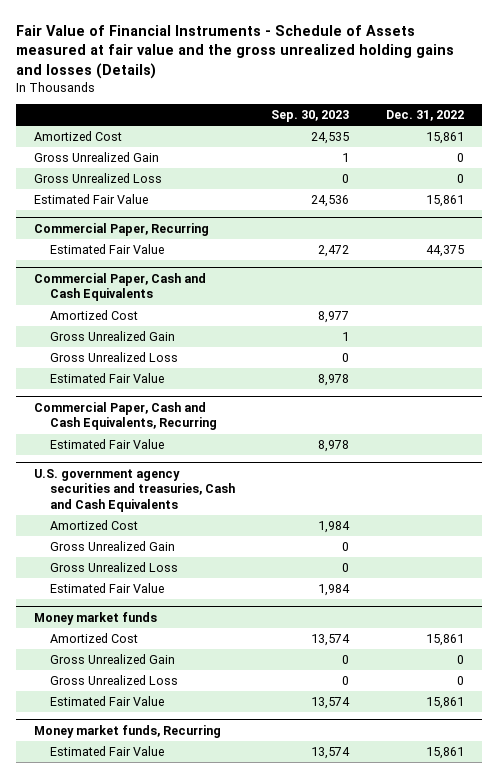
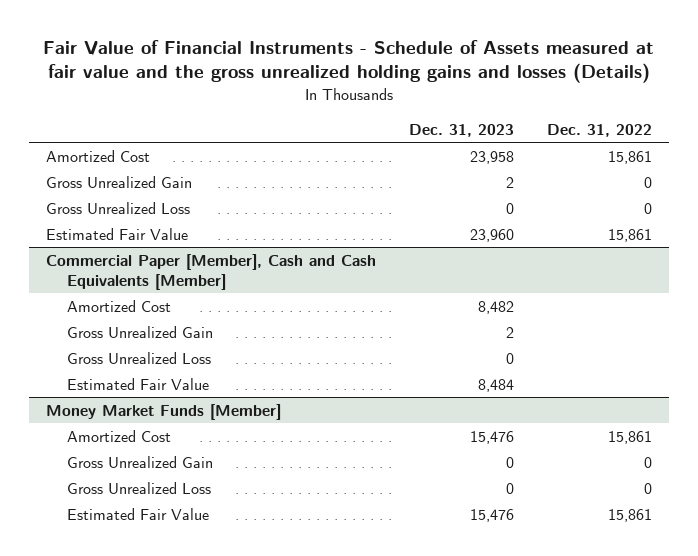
- | Sep. 30, 2023 | Dec. 31, 2022
+ | Dec. 31, 2023 | Dec. 31, 2022
- Commercial Paper, Recurring
- Estimated Fair Value | 2,472 | 44,375
- Commercial Paper, Cash and Cash Equivalents
+ Commercial Paper [Member], Cash and Cash Equivalents [Member]
- Commercial Paper, Cash and Cash Equivalents, Recurring
- Estimated Fair Value | 8,978 |
- U.S. government agency securities and treasuries, Cash and Cash Equivalents
- Amortized Cost | 1,984 |
- Gross Unrealized Gain | 0 |
- Gross Unrealized Loss | 0 |
- Estimated Fair Value | 1,984 |
- Money market funds
+ Money Market Funds [Member]
- Money market funds, Recurring
- Estimated Fair Value | 13,574 | 15,861

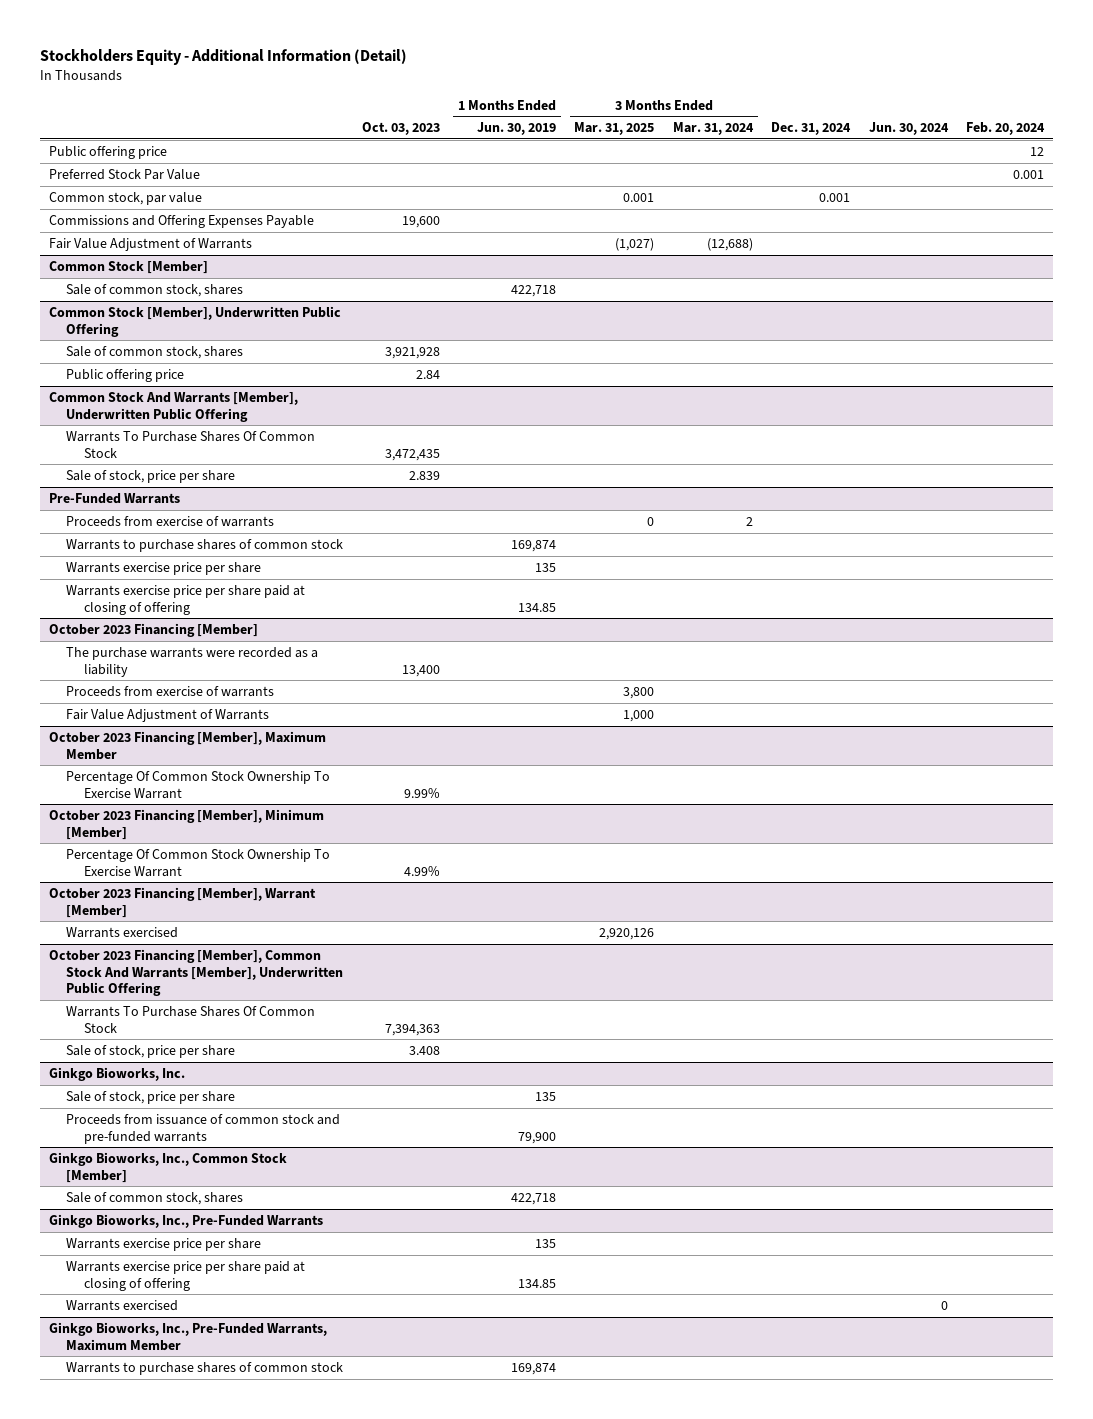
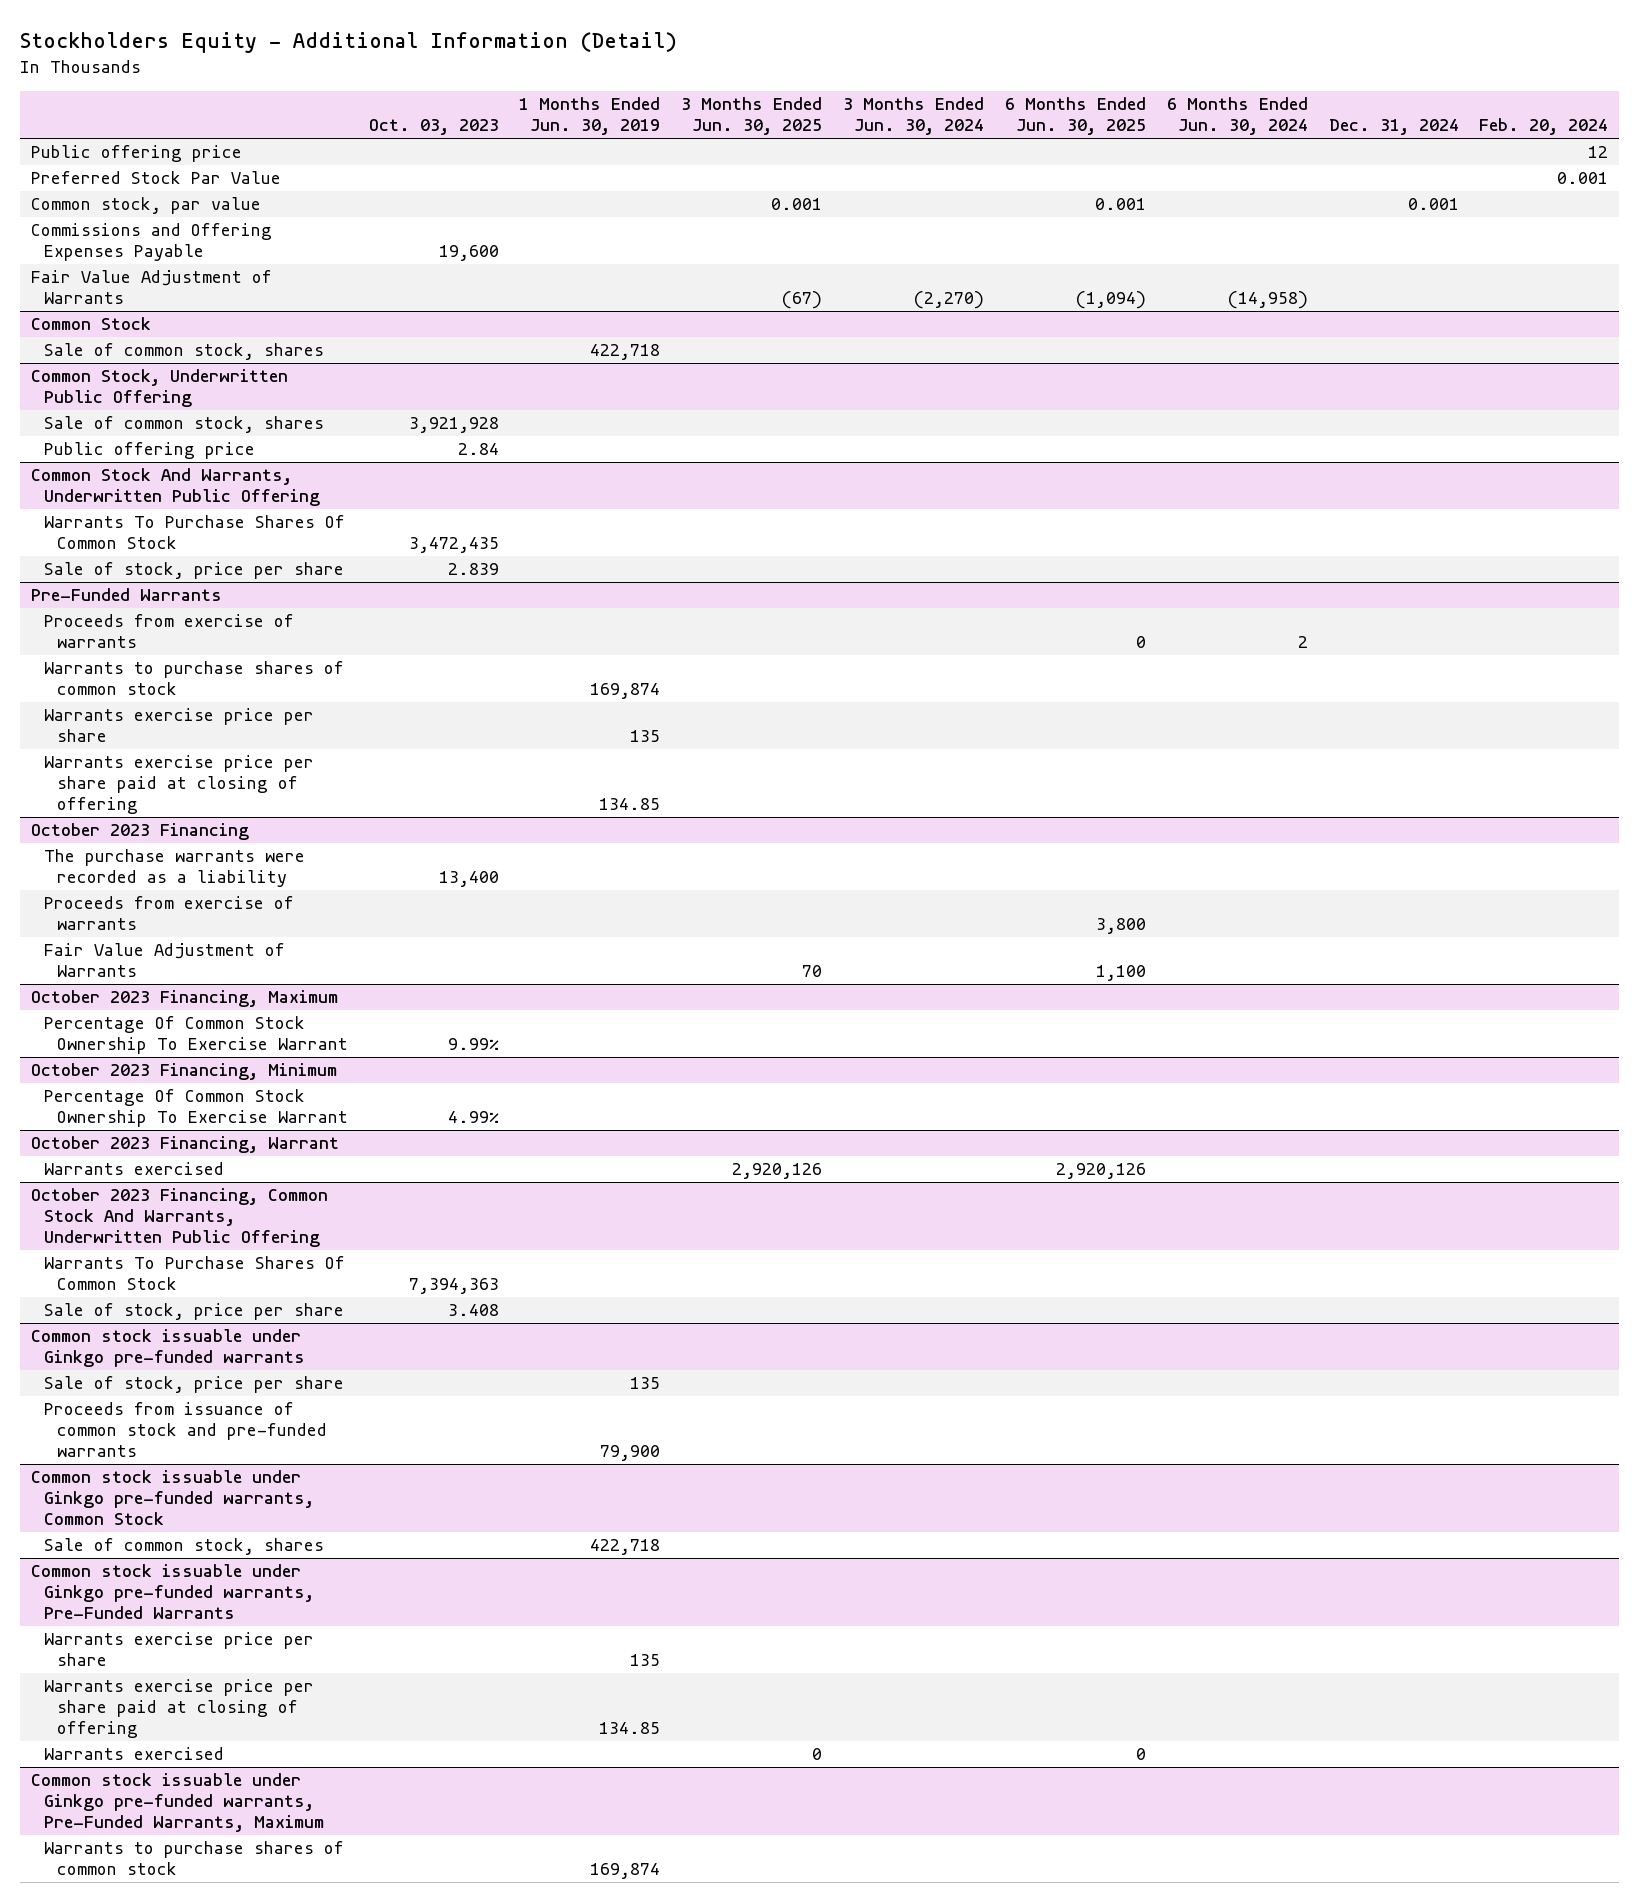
- | Oct. 03, 2023 | 1 Months Ended Jun. 30, 2019 | 3 Months Ended Mar. 31, 2025 | 3 Months Ended Mar. 31, 2024 | Dec. 31, 2024 | Jun. 30, 2024 | Feb. 20, 2024
+ | Oct. 03, 2023 | 1 Months Ended Jun. 30, 2019 | 3 Months Ended Jun. 30, 2025 | 3 Months Ended Jun. 30, 2024 | 6 Months Ended Jun. 30, 2025 | 6 Months Ended Jun. 30, 2024 | Dec. 31, 2024 | Feb. 20, 2024
- Common Stock [Member]
+ Common Stock
- Common Stock [Member], Underwritten Public Offering
+ Common Stock, Underwritten Public Offering
- Common Stock And Warrants [Member], Underwritten Public Offering
+ Common Stock And Warrants, Underwritten Public Offering
- October 2023 Financing [Member]
+ October 2023 Financing
- October 2023 Financing [Member], Maximum Member
+ October 2023 Financing, Maximum
- October 2023 Financing [Member], Minimum [Member]
+ October 2023 Financing, Minimum
- October 2023 Financing [Member], Warrant [Member]
+ October 2023 Financing, Warrant
- October 2023 Financing [Member], Common Stock And Warrants [Member], Underwritten Public Offering
+ October 2023 Financing, Common Stock And Warrants, Underwritten Public Offering
- Ginkgo Bioworks, Inc.
+ Common stock issuable under Ginkgo pre-funded warrants
- Ginkgo Bioworks, Inc., Common Stock [Member]
+ Common stock issuable under Ginkgo pre-funded warrants, Common Stock
- Ginkgo Bioworks, Inc., Pre-Funded Warrants
+ Common stock issuable under Ginkgo pre-funded warrants, Pre-Funded Warrants
- Ginkgo Bioworks, Inc., Pre-Funded Warrants, Maximum Member
+ Common stock issuable under Ginkgo pre-funded warrants, Pre-Funded Warrants, Maximum

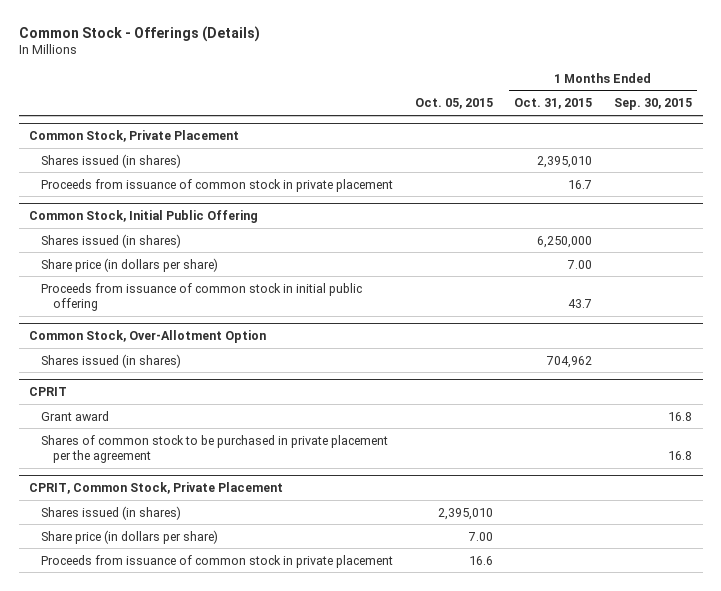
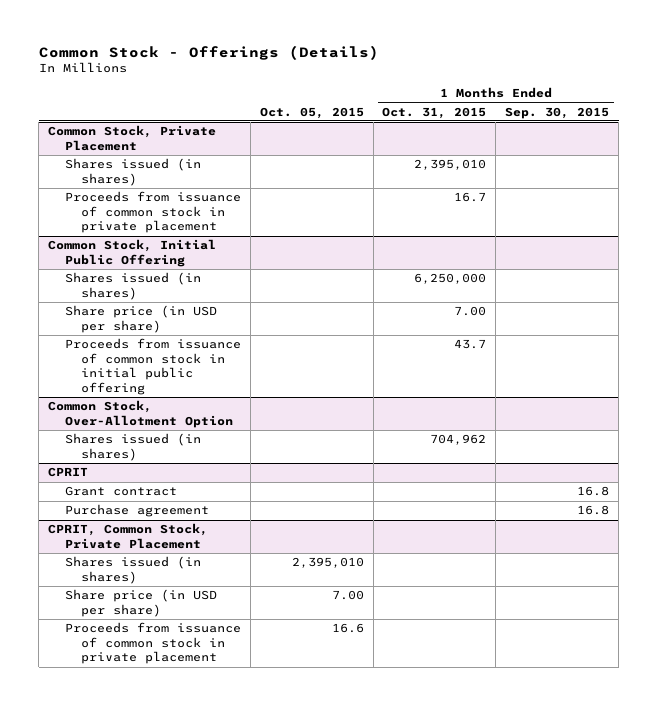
@ Common Stock, Initial Public Offering
- Share price (in dollars per share) | | 7.00 |
+ Share price (in USD per share) | | 7.00 |
@ CPRIT
- Grant award | | | 16.8
- Shares of common stock to be purchased in private placement per the agreement | | | 16.8
+ Grant contract | | | 16.8
+ Purchase agreement | | | 16.8
@ CPRIT, Common Stock, Private Placement
- Share price (in dollars per share) | 7.00 | |
+ Share price (in USD per share) | 7.00 | |

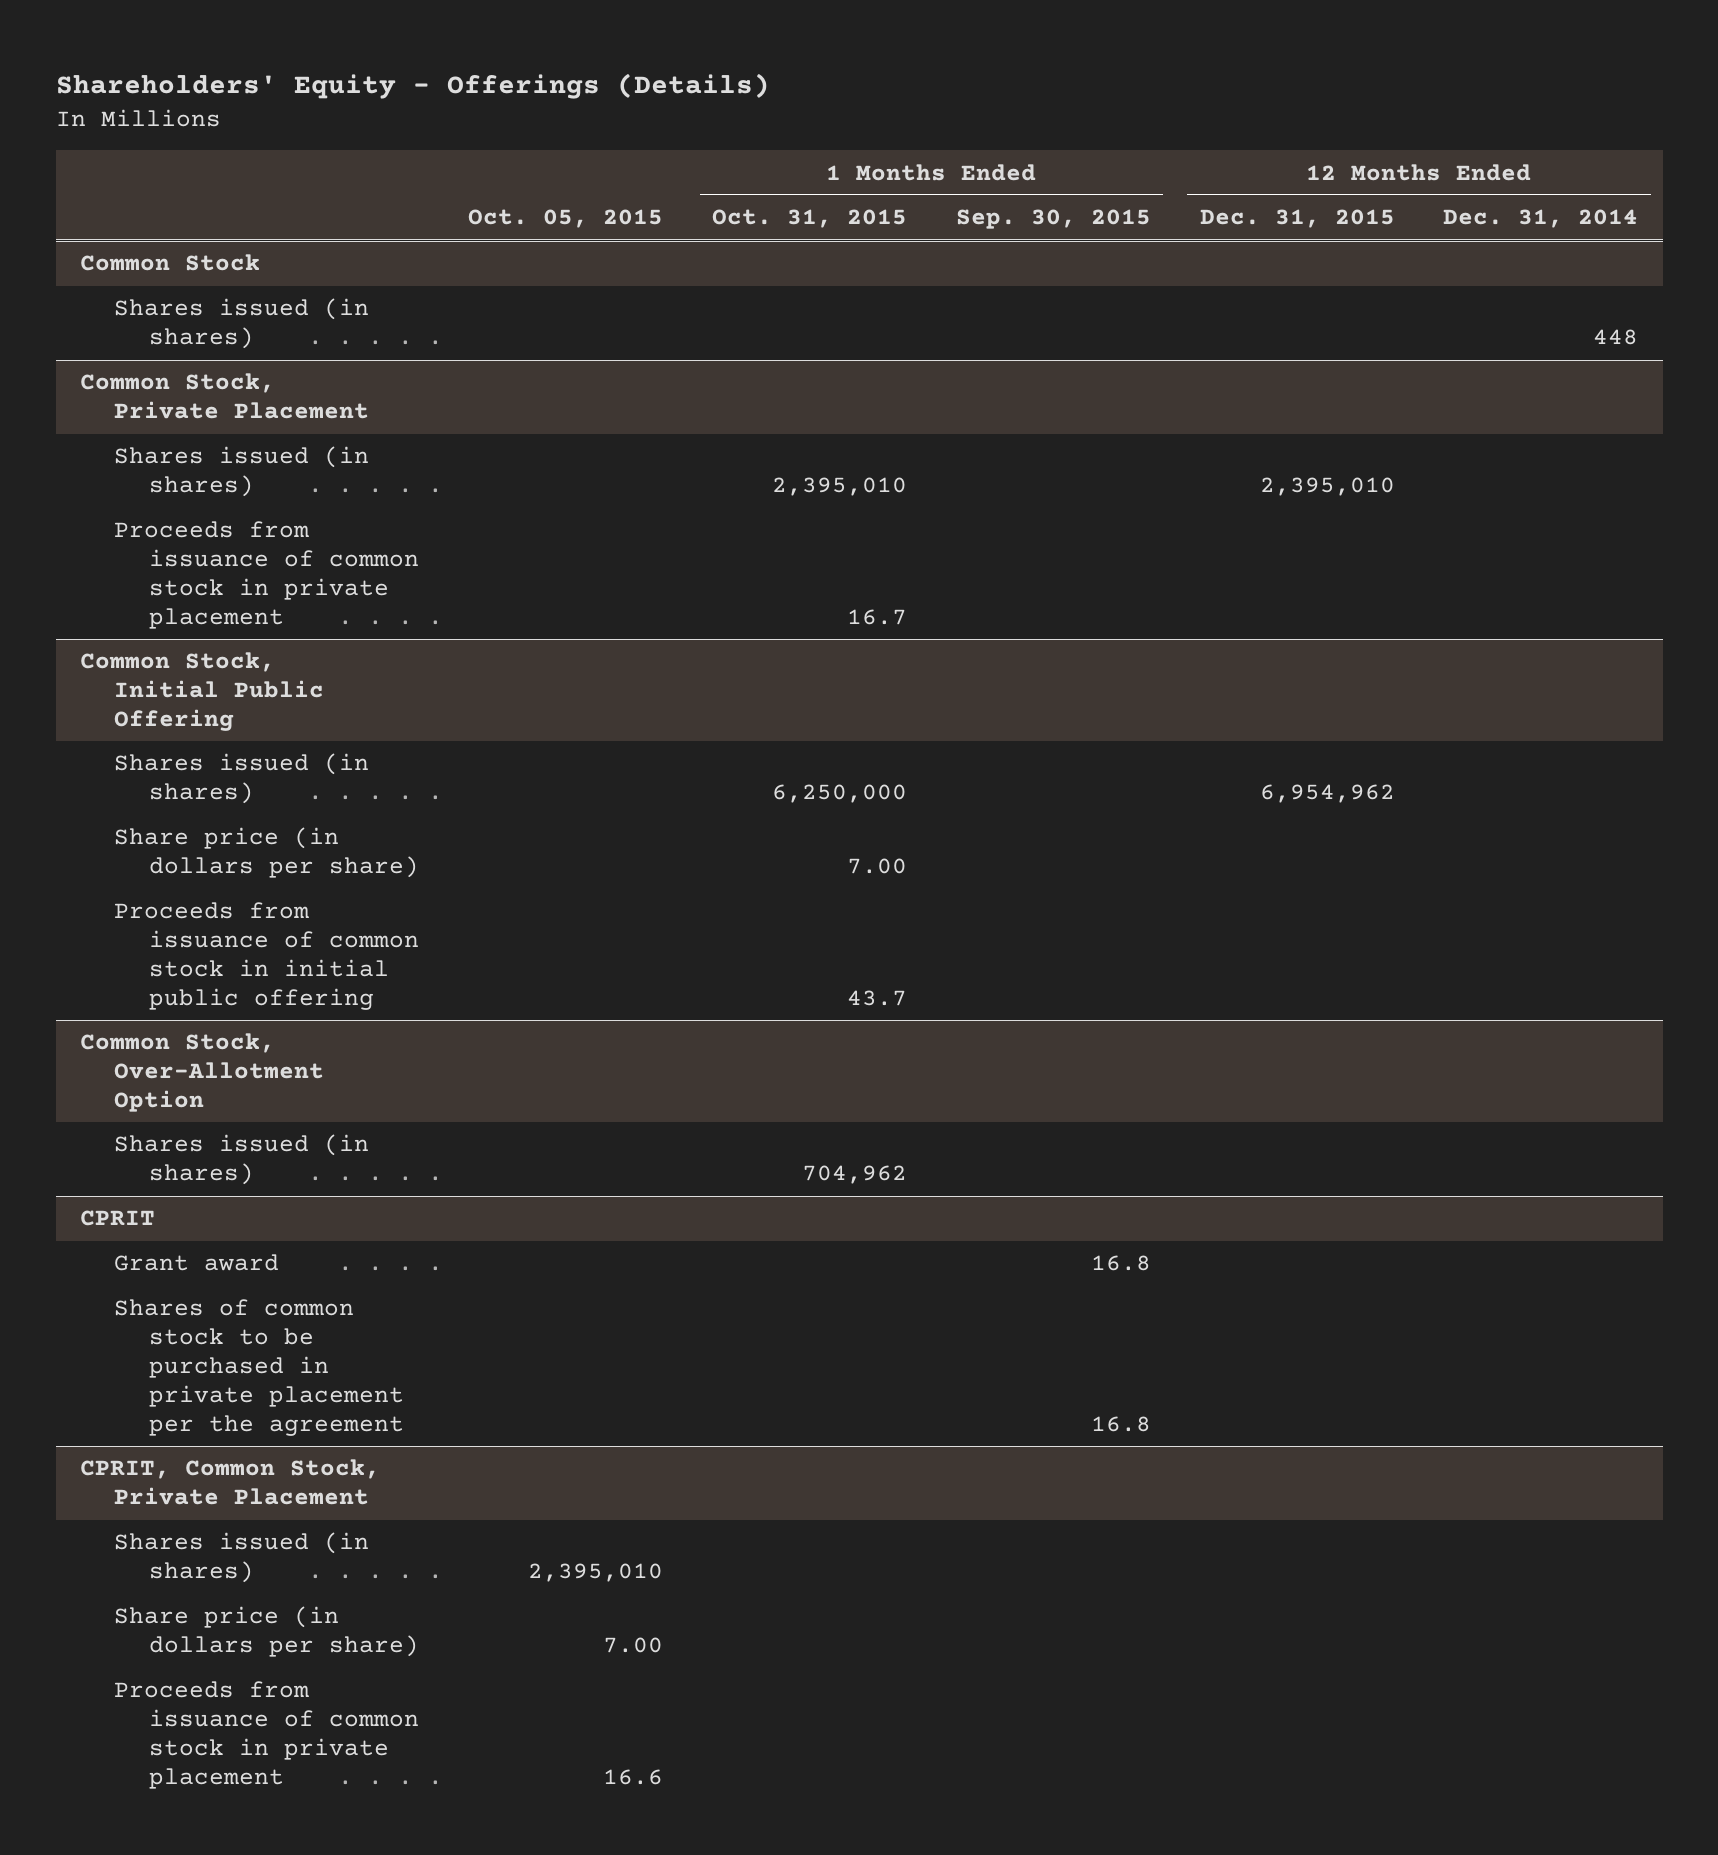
- Common Stock - Offerings (Details)
+ Shareholders' Equity - Offerings (Details)
- | Oct. 05, 2015 | 1 Months Ended Oct. 31, 2015 | 1 Months Ended Sep. 30, 2015
+ | Oct. 05, 2015 | 1 Months Ended Oct. 31, 2015 | 1 Months Ended Sep. 30, 2015 | 12 Months Ended Dec. 31, 2015 | 12 Months Ended Dec. 31, 2014
+ Common Stock
+ Shares issued (in shares) | | | | | 448
@ Common Stock, Initial Public Offering
- Share price (in USD per share) | | 7.00 |
+ Share price (in dollars per share) | | 7.00 | | |
@ CPRIT
- Grant contract | | | 16.8
- Purchase agreement | | | 16.8
+ Grant award | | | 16.8 | |
+ Shares of common stock to be purchased in private placement per the agreement | | | 16.8 | |
@ CPRIT, Common Stock, Private Placement
- Share price (in USD per share) | 7.00 | |
+ Share price (in dollars per share) | 7.00 | | | |

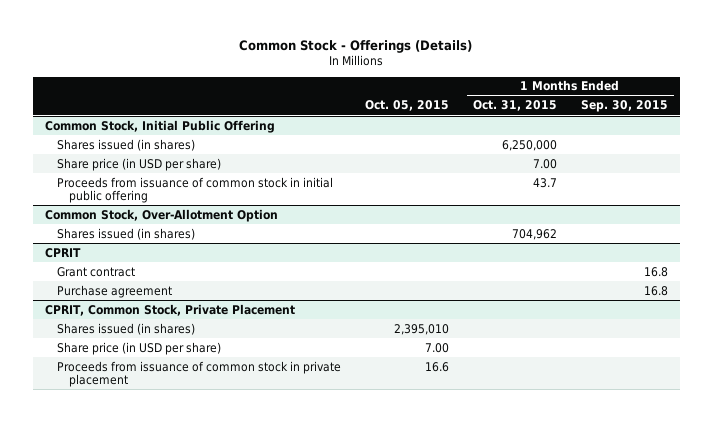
- Shareholders' Equity - Offerings (Details)
+ Common Stock - Offerings (Details)
- | Oct. 05, 2015 | 1 Months Ended Oct. 31, 2015 | 1 Months Ended Sep. 30, 2015 | 12 Months Ended Dec. 31, 2015 | 12 Months Ended Dec. 31, 2014
+ | Oct. 05, 2015 | 1 Months Ended Oct. 31, 2015 | 1 Months Ended Sep. 30, 2015
- Common Stock
- Shares issued (in shares) | | | | | 448
- Common Stock, Private Placement
- Shares issued (in shares) | | 2,395,010 | | 2,395,010 |
- Proceeds from issuance of common stock in private placement | | 16.7 | | |
@ Common Stock, Initial Public Offering
- Share price (in dollars per share) | | 7.00 | | |
+ Share price (in USD per share) | | 7.00 |
@ CPRIT
- Grant award | | | 16.8 | |
- Shares of common stock to be purchased in private placement per the agreement | | | 16.8 | |
+ Grant contract | | | 16.8
+ Purchase agreement | | | 16.8
@ CPRIT, Common Stock, Private Placement
- Share price (in dollars per share) | 7.00 | | | |
+ Share price (in USD per share) | 7.00 | |

